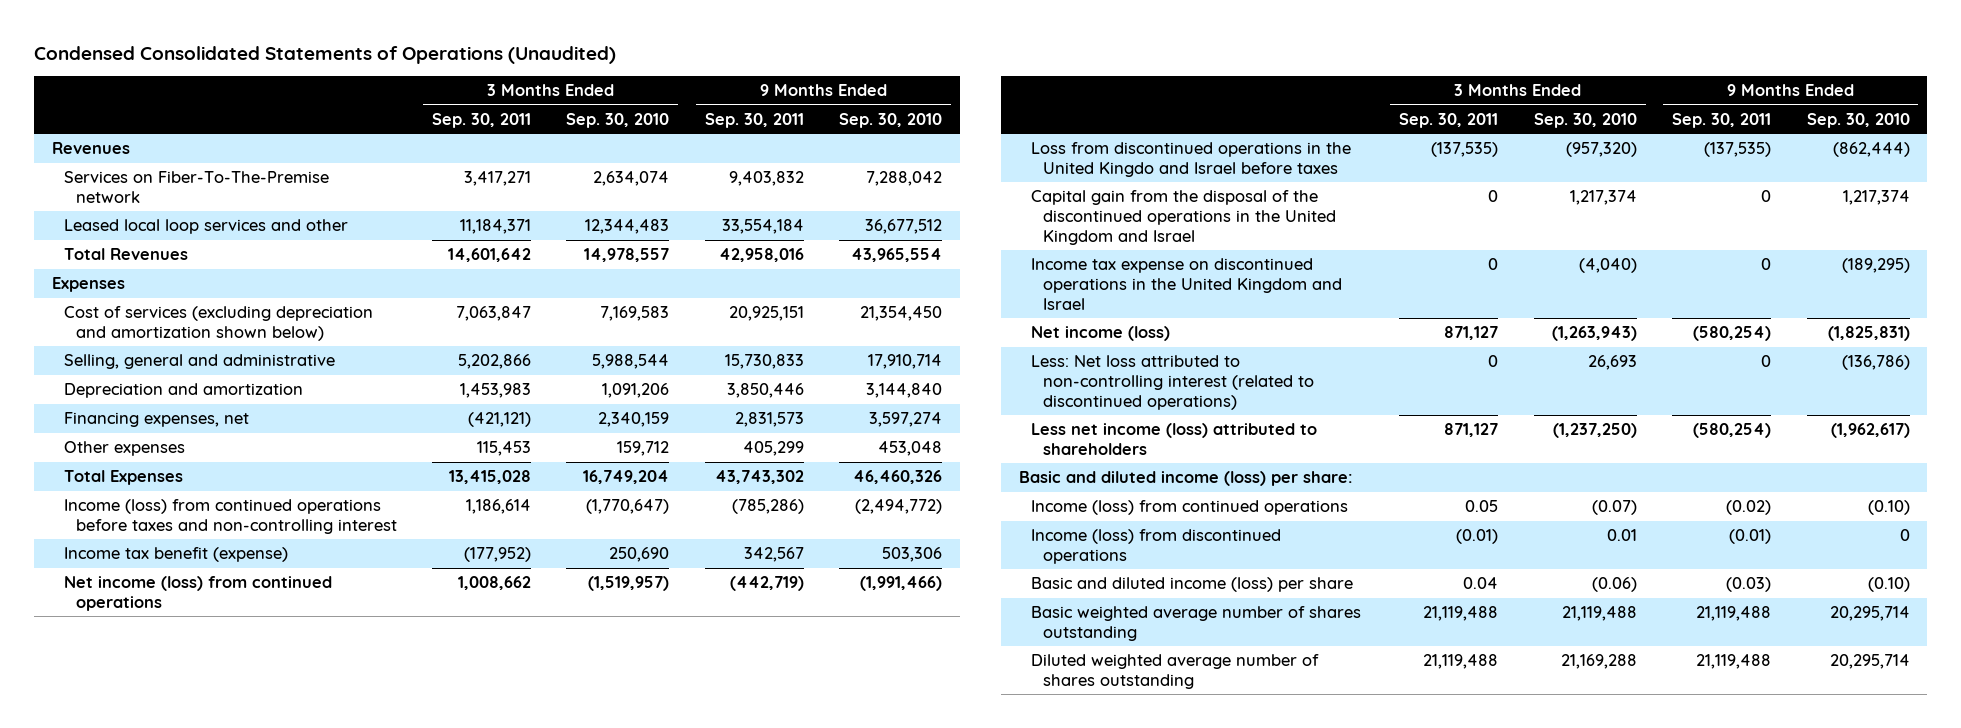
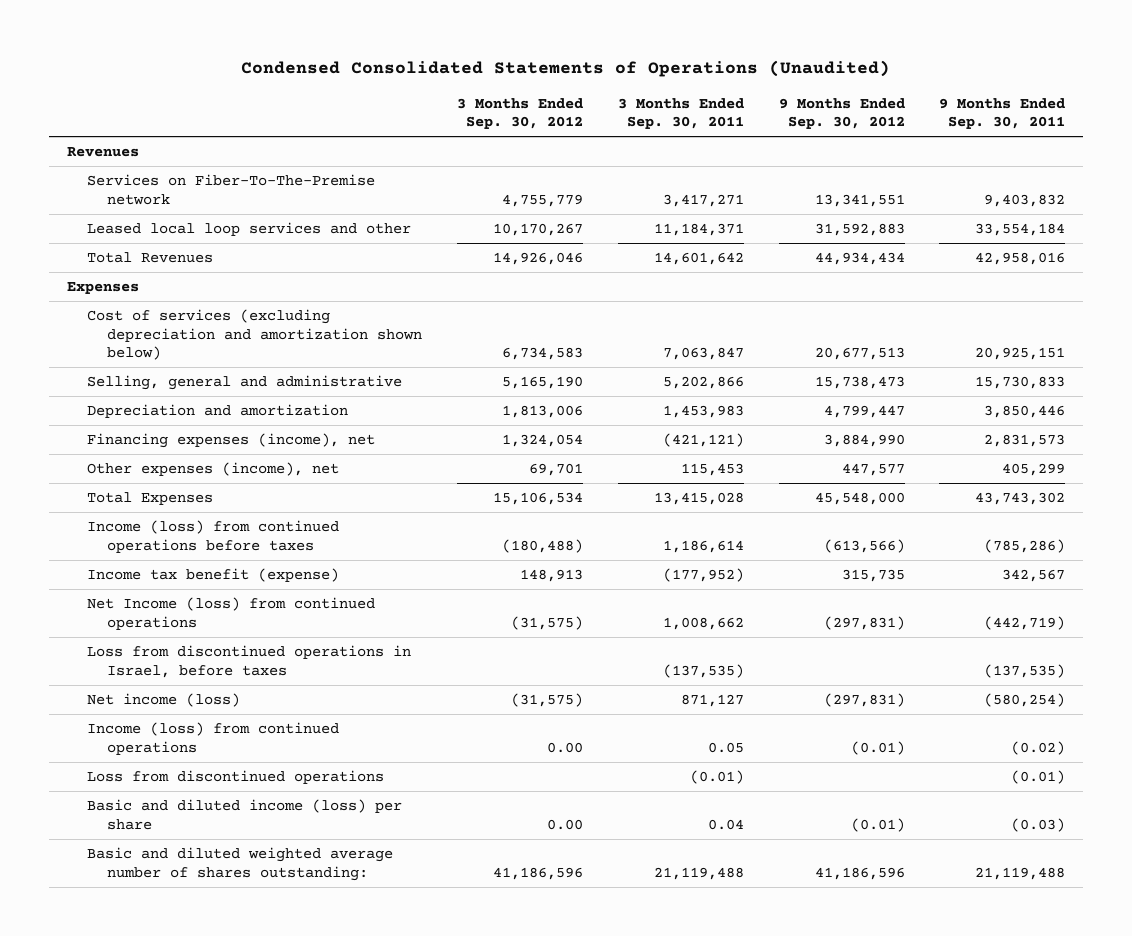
- | 3 Months Ended Sep. 30, 2011 | 3 Months Ended Sep. 30, 2010 | 9 Months Ended Sep. 30, 2011 | 9 Months Ended Sep. 30, 2010
+ | 3 Months Ended Sep. 30, 2012 | 3 Months Ended Sep. 30, 2011 | 9 Months Ended Sep. 30, 2012 | 9 Months Ended Sep. 30, 2011
- Financing expenses, net | (421,121) | 2,340,159 | 2,831,573 | 3,597,274
- Other expenses | 115,453 | 159,712 | 405,299 | 453,048
+ Financing expenses (income), net | 1,324,054 | (421,121) | 3,884,990 | 2,831,573
+ Other expenses (income), net | 69,701 | 115,453 | 447,577 | 405,299
- Income (loss) from continued operations before taxes and non-controlling interest | 1,186,614 | (1,770,647) | (785,286) | (2,494,772)
+ Income (loss) from continued operations before taxes | (180,488) | 1,186,614 | (613,566) | (785,286)
- Net income (loss) from continued operations | 1,008,662 | (1,519,957) | (442,719) | (1,991,466)
- Loss from discontinued operations in the United Kingdo and Israel before taxes | (137,535) | (957,320) | (137,535) | (862,444)
- Capital gain from the disposal of the discontinued operations in the United Kingdom and Israel | 0 | 1,217,374 | 0 | 1,217,374
- Income tax expense on discontinued operations in the United Kingdom and Israel | 0 | (4,040) | 0 | (189,295)
+ Net Income (loss) from continued operations | (31,575) | 1,008,662 | (297,831) | (442,719)
+ Loss from discontinued operations in Israel, before taxes | | (137,535) | | (137,535)
- Less: Net loss attributed to non-controlling interest (related to discontinued operations) | 0 | 26,693 | 0 | (136,786)
- Less net income (loss) attributed to shareholders | 871,127 | (1,237,250) | (580,254) | (1,962,617)
- Basic and diluted income (loss) per share:
- Income (loss) from discontinued operations | (0.01) | 0.01 | (0.01) | 0
+ Loss from discontinued operations | | (0.01) | | (0.01)
- Basic weighted average number of shares outstanding | 21,119,488 | 21,119,488 | 21,119,488 | 20,295,714
- Diluted weighted average number of shares outstanding | 21,119,488 | 21,169,288 | 21,119,488 | 20,295,714
+ Basic and diluted weighted average number of shares outstanding: | 41,186,596 | 21,119,488 | 41,186,596 | 21,119,488

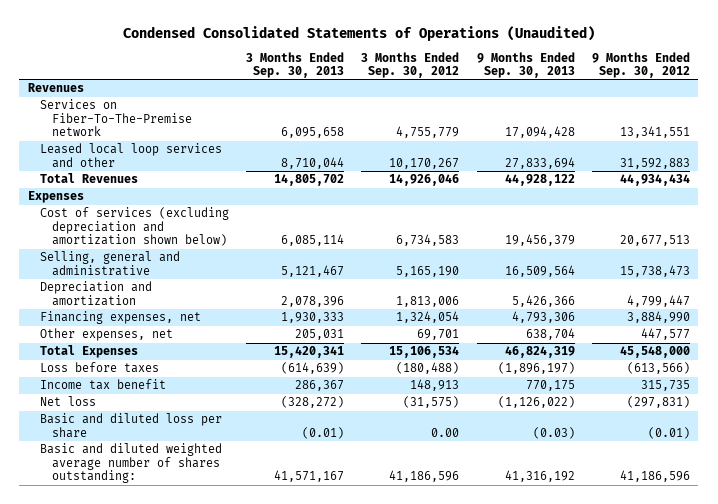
- | 3 Months Ended Sep. 30, 2012 | 3 Months Ended Sep. 30, 2011 | 9 Months Ended Sep. 30, 2012 | 9 Months Ended Sep. 30, 2011
+ | 3 Months Ended Sep. 30, 2013 | 3 Months Ended Sep. 30, 2012 | 9 Months Ended Sep. 30, 2013 | 9 Months Ended Sep. 30, 2012
- Financing expenses (income), net | 1,324,054 | (421,121) | 3,884,990 | 2,831,573
- Other expenses (income), net | 69,701 | 115,453 | 447,577 | 405,299
+ Financing expenses, net | 1,930,333 | 1,324,054 | 4,793,306 | 3,884,990
+ Other expenses, net | 205,031 | 69,701 | 638,704 | 447,577
- Income (loss) from continued operations before taxes | (180,488) | 1,186,614 | (613,566) | (785,286)
- Income tax benefit (expense) | 148,913 | (177,952) | 315,735 | 342,567
- Net Income (loss) from continued operations | (31,575) | 1,008,662 | (297,831) | (442,719)
- Loss from discontinued operations in Israel, before taxes | | (137,535) | | (137,535)
- Net income (loss) | (31,575) | 871,127 | (297,831) | (580,254)
- Income (loss) from continued operations | 0.00 | 0.05 | (0.01) | (0.02)
- Loss from discontinued operations | | (0.01) | | (0.01)
- Basic and diluted income (loss) per share | 0.00 | 0.04 | (0.01) | (0.03)
+ Loss before taxes | (614,639) | (180,488) | (1,896,197) | (613,566)
+ Income tax benefit | 286,367 | 148,913 | 770,175 | 315,735
+ Net loss | (328,272) | (31,575) | (1,126,022) | (297,831)
+ Basic and diluted loss per share | (0.01) | 0.00 | (0.03) | (0.01)

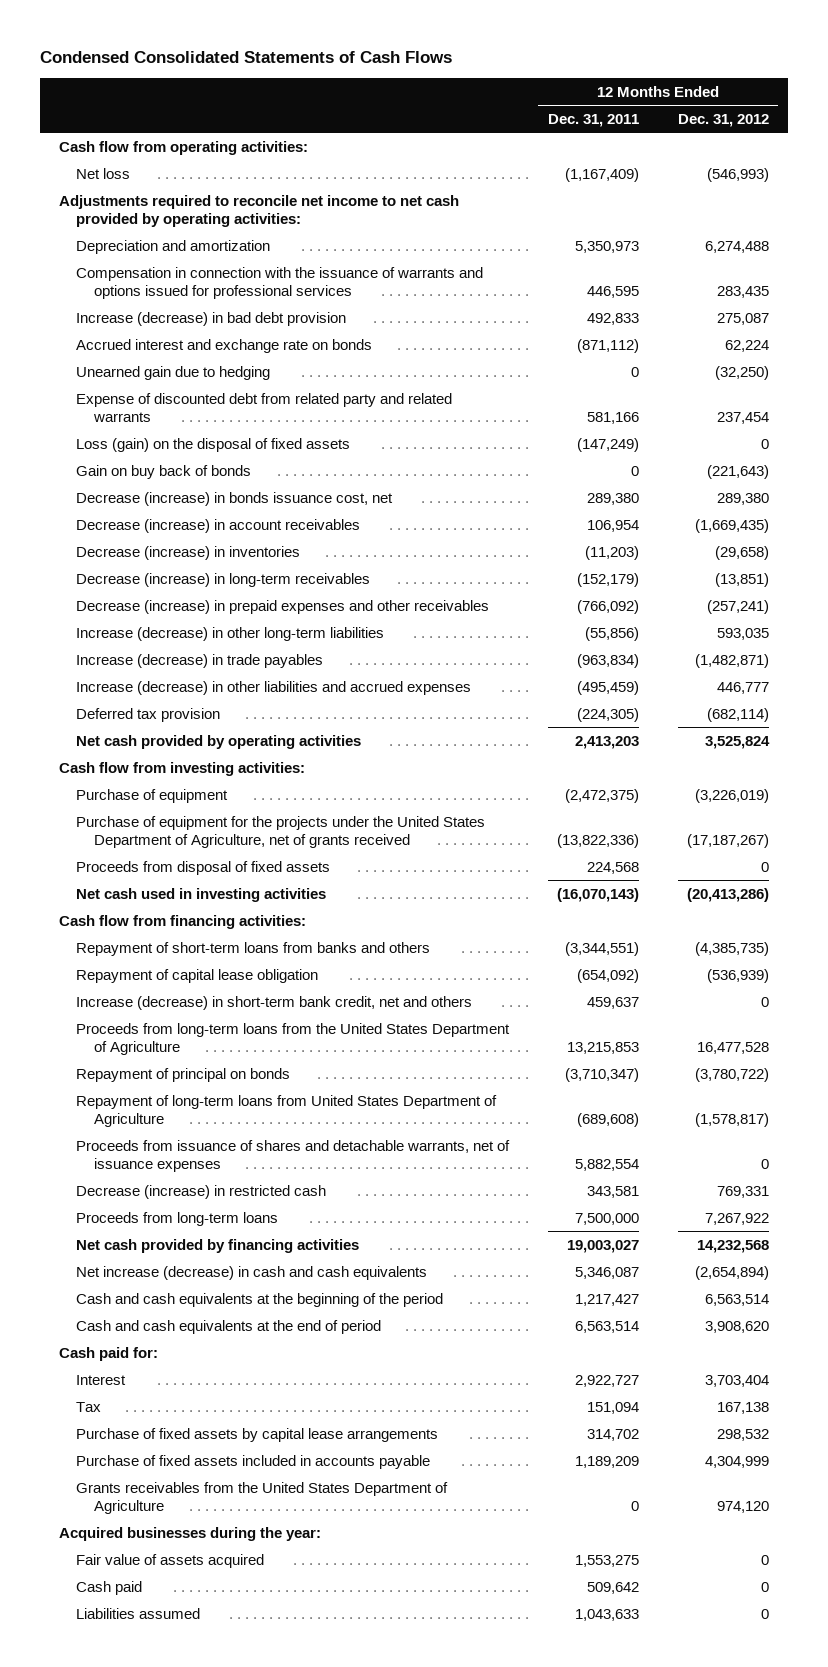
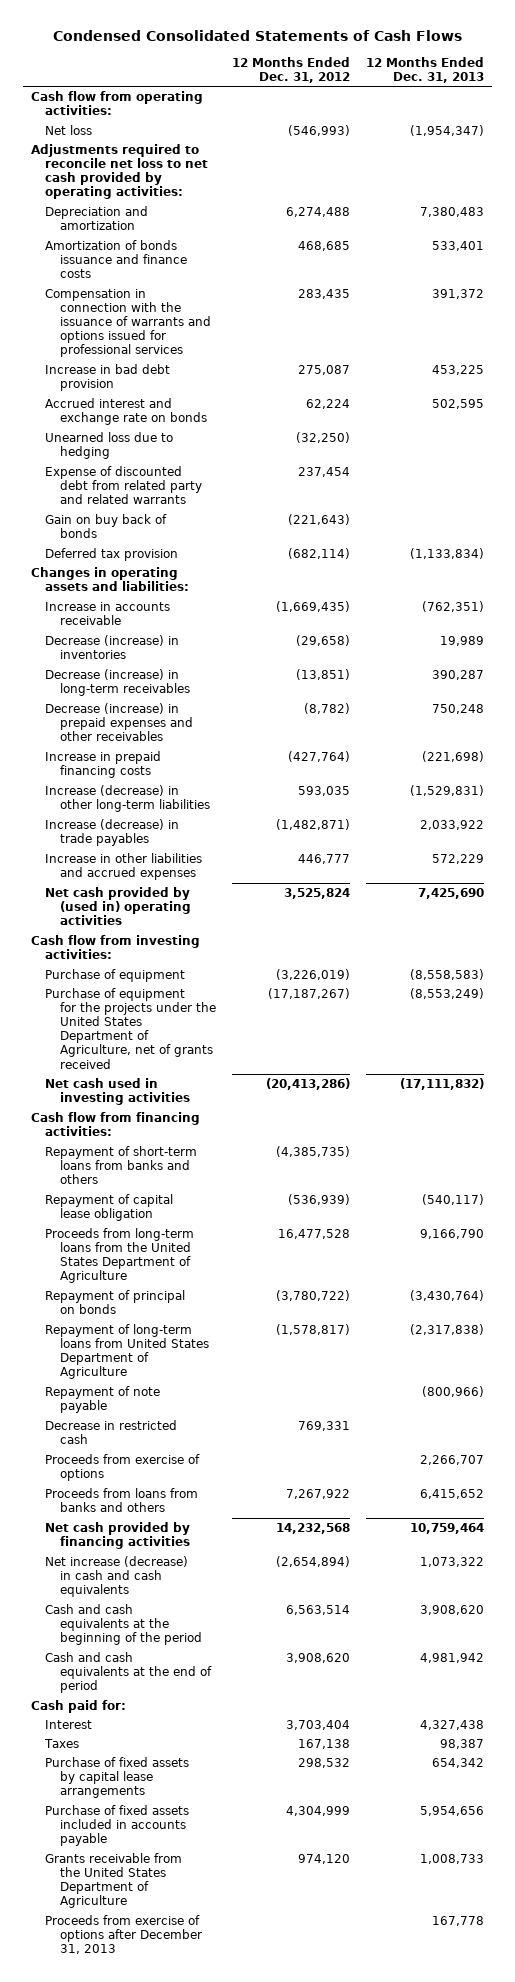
- | 12 Months Ended Dec. 31, 2011 | 12 Months Ended Dec. 31, 2012
+ | 12 Months Ended Dec. 31, 2012 | 12 Months Ended Dec. 31, 2013
- Adjustments required to reconcile net income to net cash provided by operating activities:
+ Adjustments required to reconcile net loss to net cash provided by operating activities:
+ Amortization of bonds issuance and finance costs | 468,685 | 533,401
- Increase (decrease) in bad debt provision | 492,833 | 275,087
+ Increase in bad debt provision | 275,087 | 453,225
- Unearned gain due to hedging | 0 | (32,250)
+ Unearned loss due to hedging | (32,250) |
- Loss (gain) on the disposal of fixed assets | (147,249) | 0
- Decrease (increase) in bonds issuance cost, net | 289,380 | 289,380
- Decrease (increase) in account receivables | 106,954 | (1,669,435)
moved up: Deferred tax provision | (682,114) | (1,133,834)
+ Changes in operating assets and liabilities:
+ Increase in accounts receivable | (1,669,435) | (762,351)
- Decrease (increase) in prepaid expenses and other receivables | (766,092) | (257,241)
+ Decrease (increase) in prepaid expenses and other receivables | (8,782) | 750,248
+ Increase in prepaid financing costs | (427,764) | (221,698)
- Increase (decrease) in other liabilities and accrued expenses | (495,459) | 446,777
- Net cash provided by operating activities | 2,413,203 | 3,525,824
+ Increase in other liabilities and accrued expenses | 446,777 | 572,229
+ Net cash provided by (used in) operating activities | 3,525,824 | 7,425,690
- Proceeds from disposal of fixed assets | 224,568 | 0
- Increase (decrease) in short-term bank credit, net and others | 459,637 | 0
- Proceeds from issuance of shares and detachable warrants, net of issuance expenses | 5,882,554 | 0
- Decrease (increase) in restricted cash | 343,581 | 769,331
- Proceeds from long-term loans | 7,500,000 | 7,267,922
+ Repayment of note payable | | (800,966)
+ Decrease in restricted cash | 769,331 |
+ Proceeds from exercise of options | | 2,266,707
+ Proceeds from loans from banks and others | 7,267,922 | 6,415,652
- Tax | 151,094 | 167,138
+ Taxes | 167,138 | 98,387
- Grants receivables from the United States Department of Agriculture | 0 | 974,120
- Acquired businesses during the year:
- Fair value of assets acquired | 1,553,275 | 0
- Cash paid | 509,642 | 0
- Liabilities assumed | 1,043,633 | 0
+ Grants receivable from the United States Department of Agriculture | 974,120 | 1,008,733
+ Proceeds from exercise of options after December 31, 2013 | | 167,778

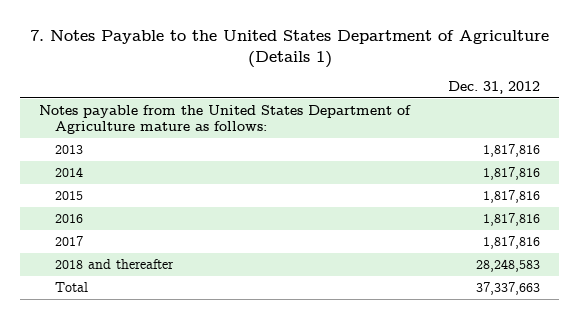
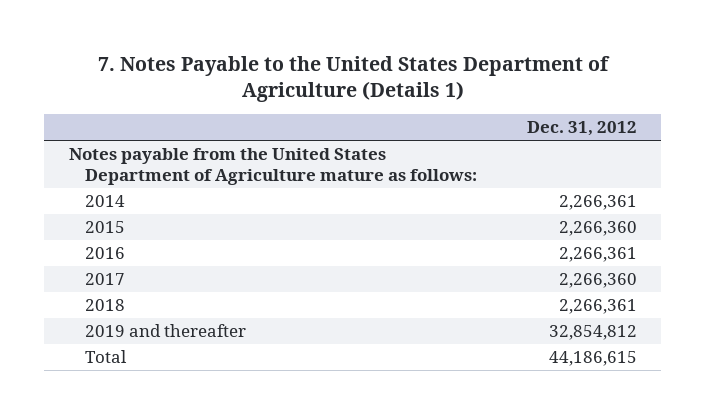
- 2013 | 1,817,816
- 2014 | 1,817,816
- 2015 | 1,817,816
- 2016 | 1,817,816
- 2017 | 1,817,816
- 2018 and thereafter | 28,248,583
- Total | 37,337,663
+ 2014 | 2,266,361
+ 2015 | 2,266,360
+ 2016 | 2,266,361
+ 2017 | 2,266,360
+ 2018 | 2,266,361
+ 2019 and thereafter | 32,854,812
+ Total | 44,186,615

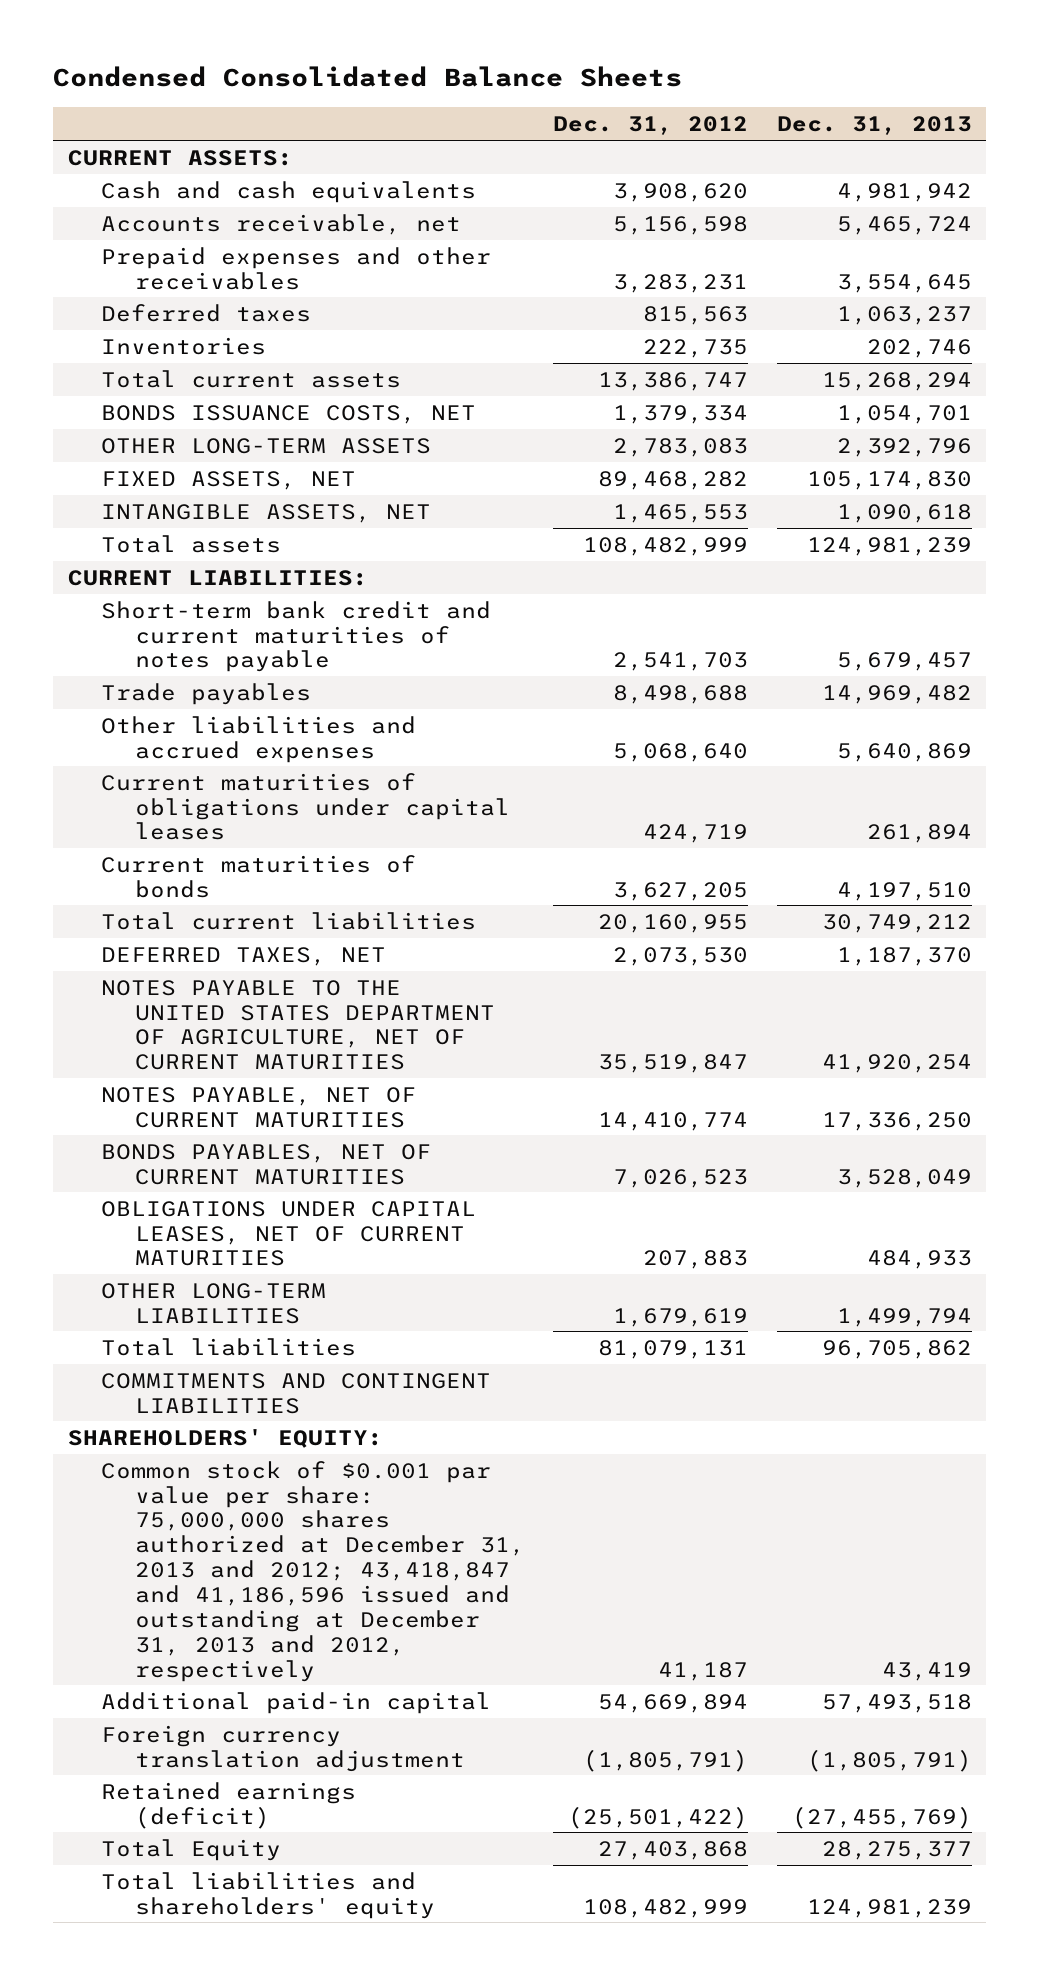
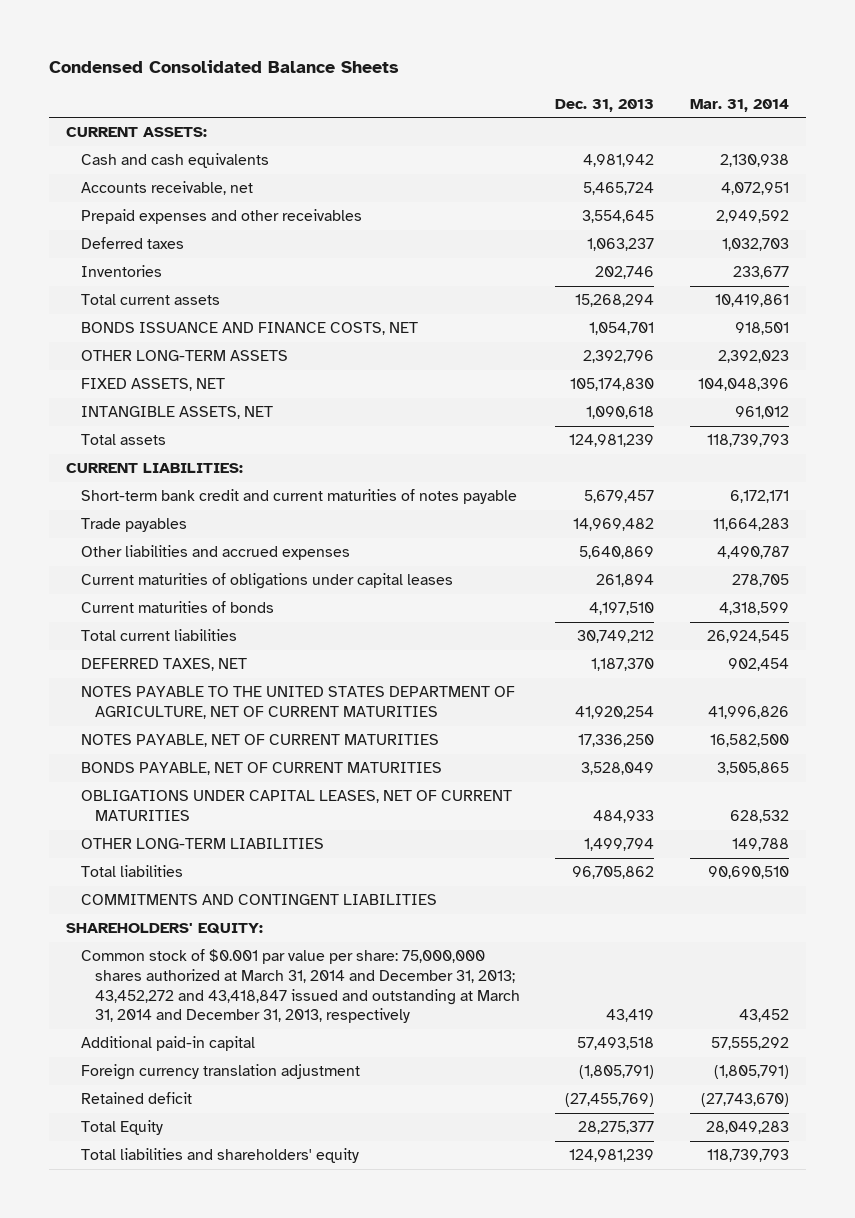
- | Dec. 31, 2012 | Dec. 31, 2013
+ | Dec. 31, 2013 | Mar. 31, 2014
- BONDS ISSUANCE COSTS, NET | 1,379,334 | 1,054,701
+ BONDS ISSUANCE AND FINANCE COSTS, NET | 1,054,701 | 918,501
- BONDS PAYABLES, NET OF CURRENT MATURITIES | 7,026,523 | 3,528,049
+ BONDS PAYABLE, NET OF CURRENT MATURITIES | 3,528,049 | 3,505,865
- Common stock of $0.001 par value per share: 75,000,000 shares authorized at December 31, 2013 and 2012; 43,418,847 and 41,186,596 issued and outstanding at December 31, 2013 and 2012, respectively | 41,187 | 43,419
+ Common stock of $0.001 par value per share: 75,000,000 shares authorized at March 31, 2014 and December 31, 2013; 43,452,272 and 43,418,847 issued and outstanding at March 31, 2014 and December 31, 2013, respectively | 43,419 | 43,452
- Retained earnings (deficit) | (25,501,422) | (27,455,769)
+ Retained deficit | (27,455,769) | (27,743,670)

